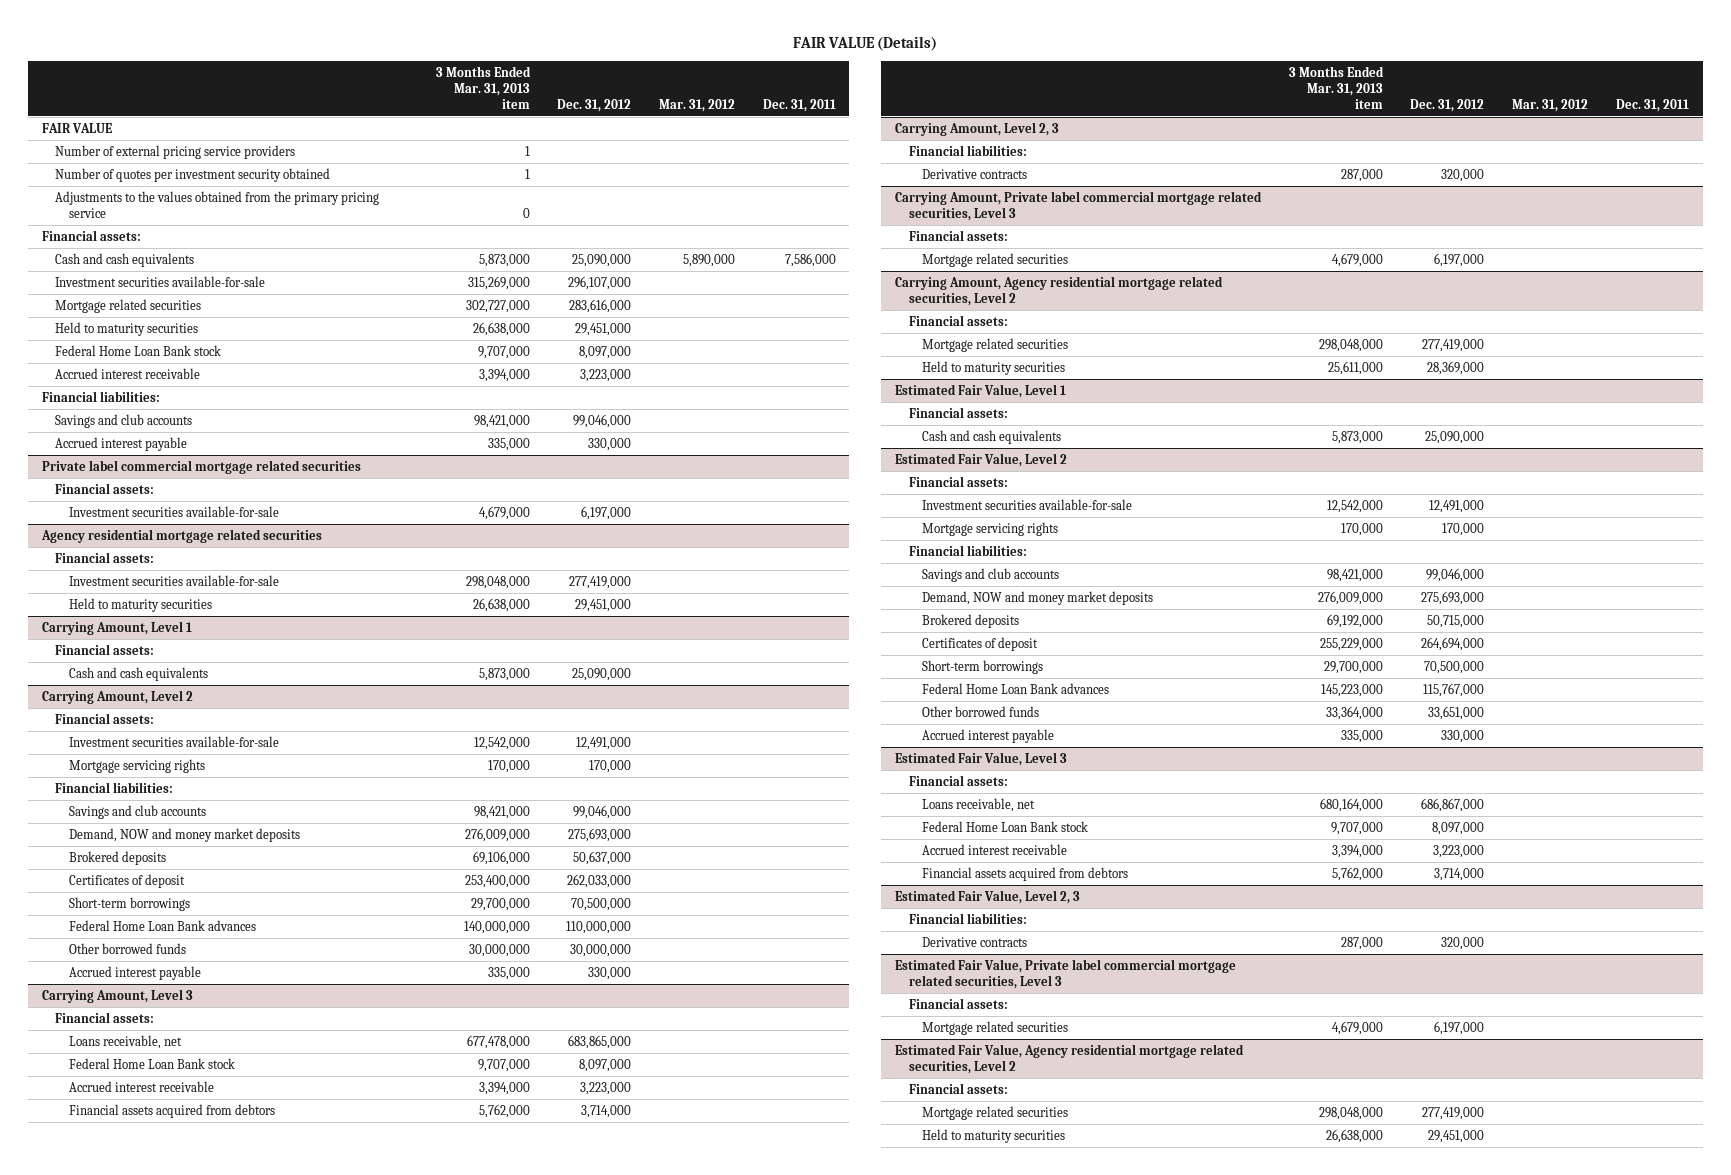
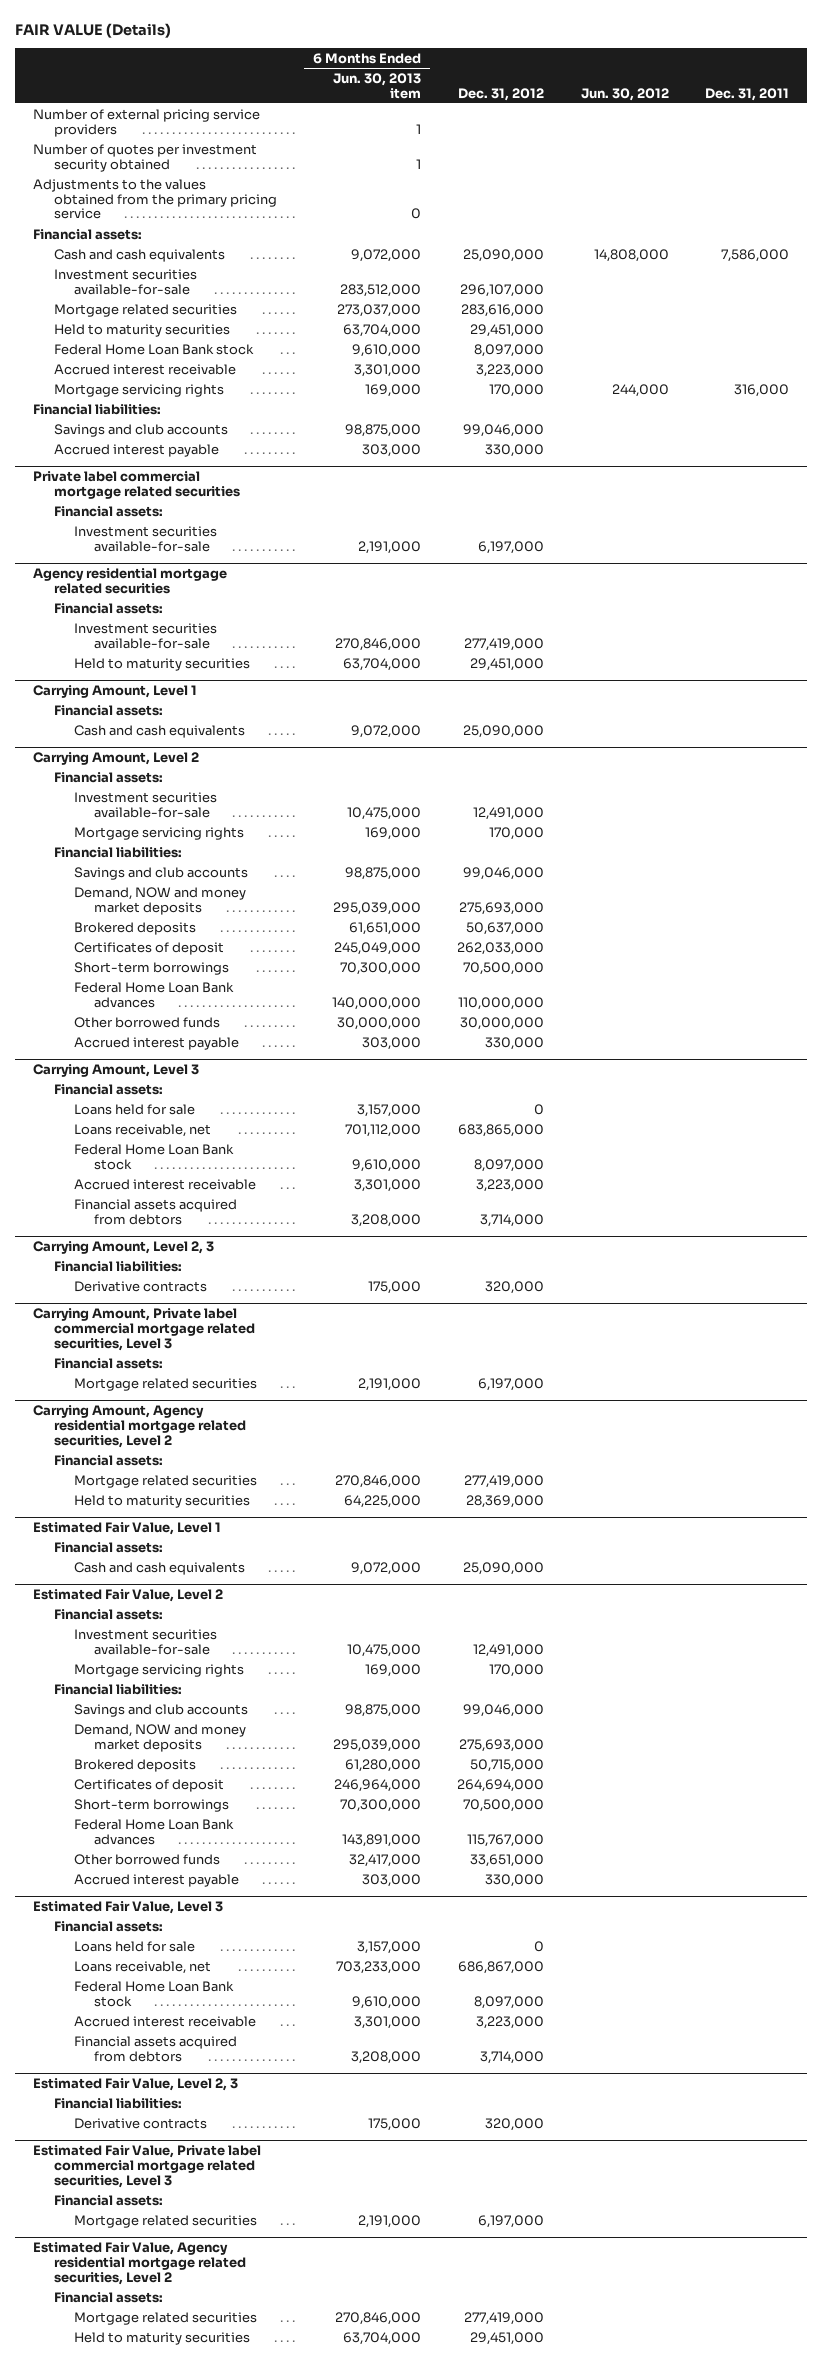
- | 3 Months Ended Mar. 31, 2013 item | Dec. 31, 2012 | Mar. 31, 2012 | Dec. 31, 2011
+ | 6 Months Ended Jun. 30, 2013 item | Dec. 31, 2012 | Jun. 30, 2012 | Dec. 31, 2011
- FAIR VALUE
+ Mortgage servicing rights | 169,000 | 170,000 | 244,000 | 316,000
@ Carrying Amount, Level 3
+ Loans held for sale | 3,157,000 | 0 | |
@ Estimated Fair Value, Level 3
+ Loans held for sale | 3,157,000 | 0 | |

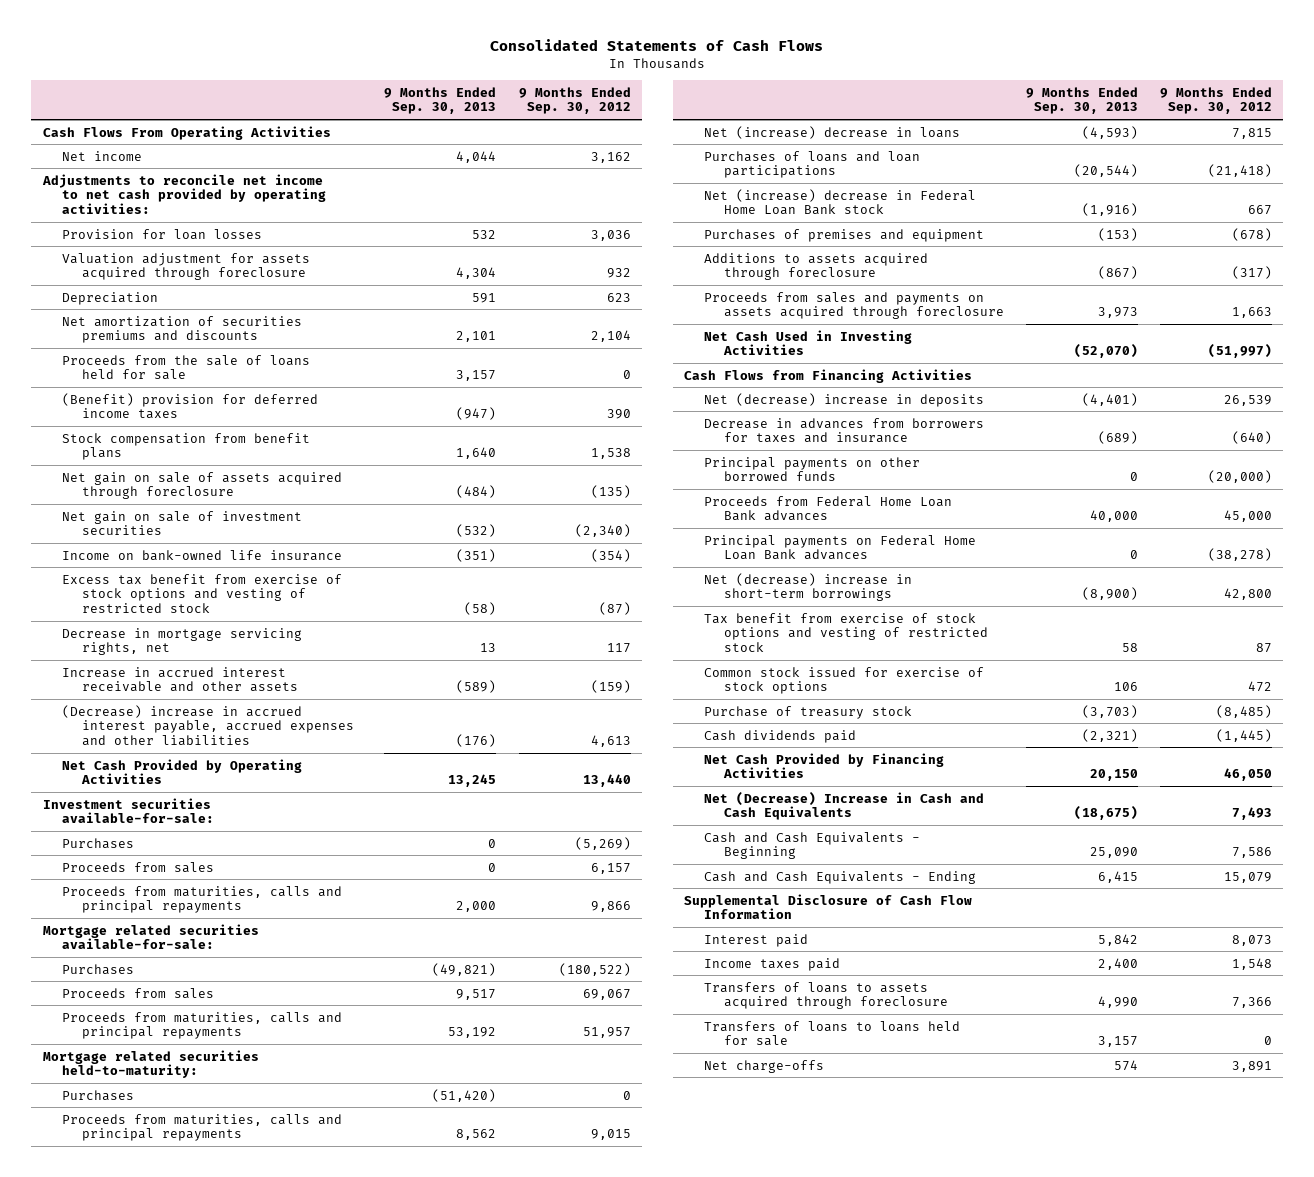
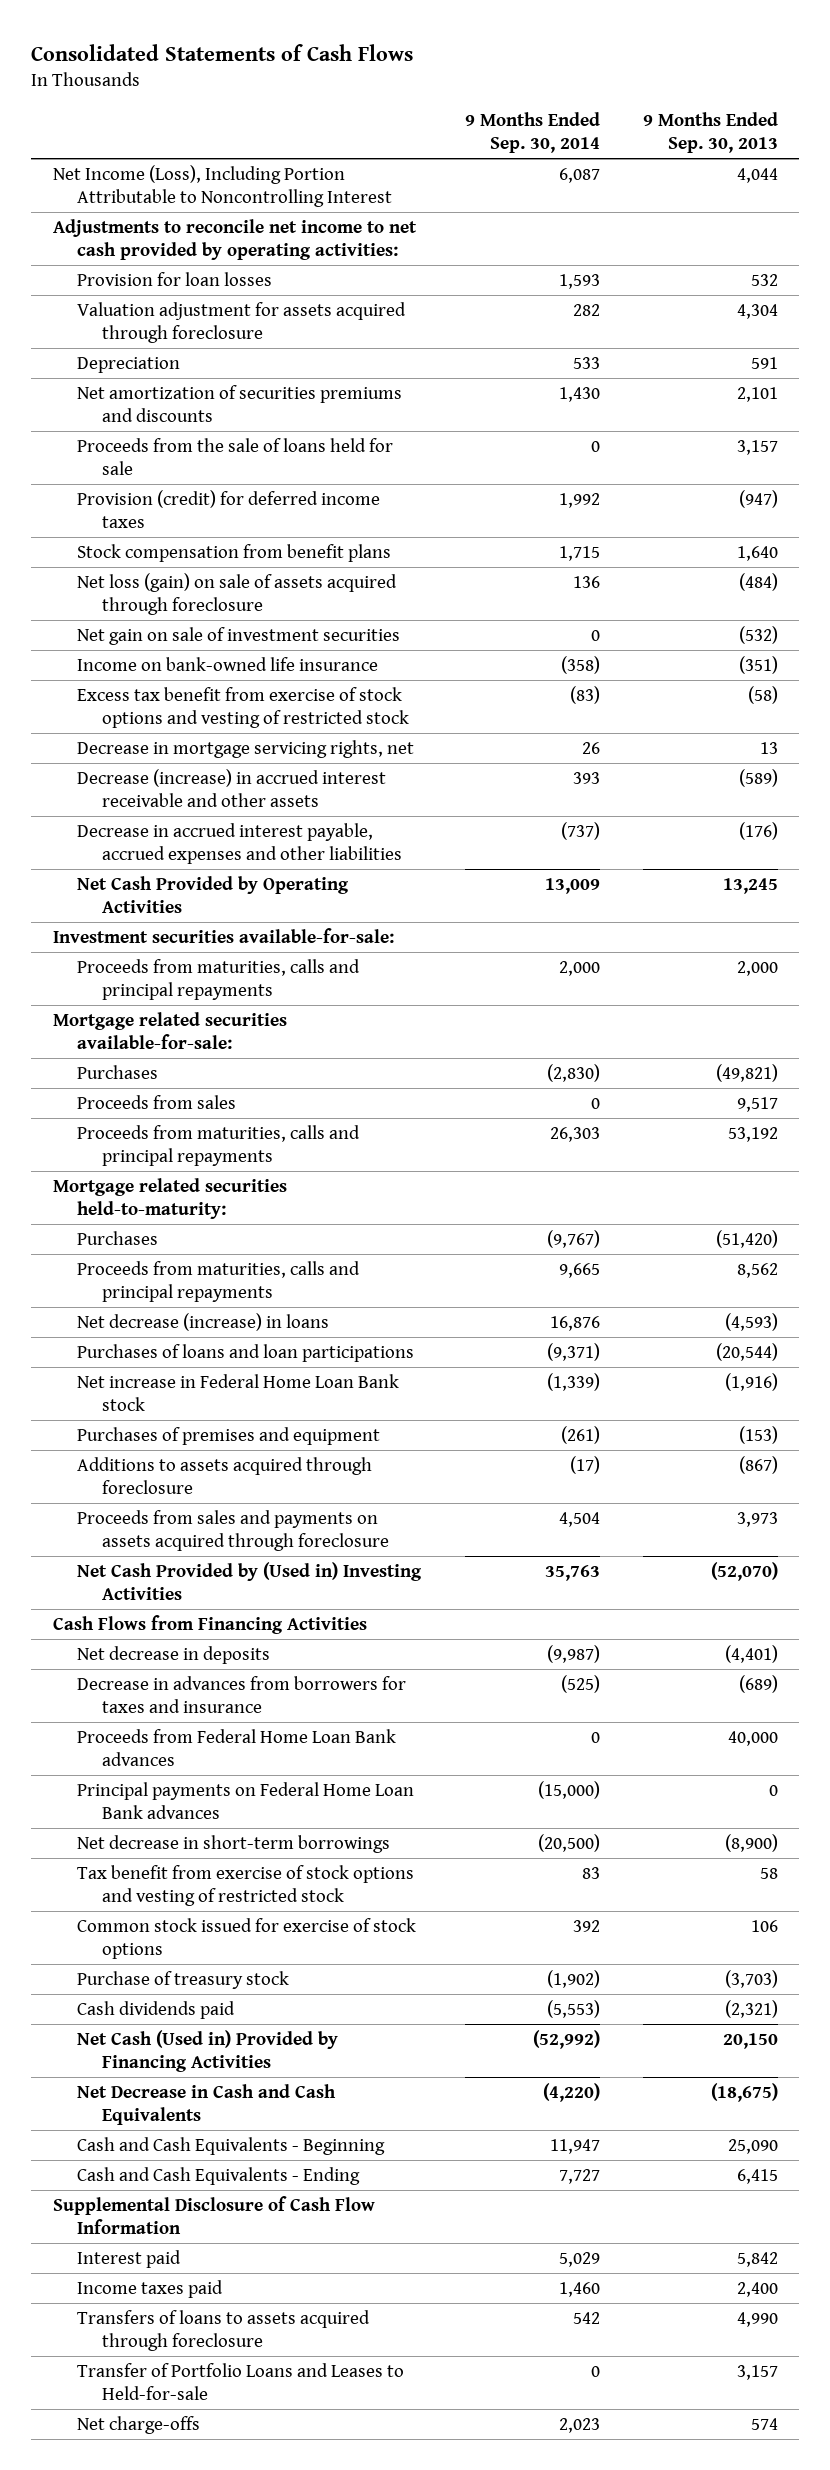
- | 9 Months Ended Sep. 30, 2013 | 9 Months Ended Sep. 30, 2012
+ | 9 Months Ended Sep. 30, 2014 | 9 Months Ended Sep. 30, 2013
- Cash Flows From Operating Activities
- Net income | 4,044 | 3,162
+ Net Income (Loss), Including Portion Attributable to Noncontrolling Interest | 6,087 | 4,044
- (Benefit) provision for deferred income taxes | (947) | 390
+ Provision (credit) for deferred income taxes | 1,992 | (947)
- Net gain on sale of assets acquired through foreclosure | (484) | (135)
+ Net loss (gain) on sale of assets acquired through foreclosure | 136 | (484)
- Increase in accrued interest receivable and other assets | (589) | (159)
- (Decrease) increase in accrued interest payable, accrued expenses and other liabilities | (176) | 4,613
+ Decrease (increase) in accrued interest receivable and other assets | 393 | (589)
+ Decrease in accrued interest payable, accrued expenses and other liabilities | (737) | (176)
- Purchases | 0 | (5,269)
- Proceeds from sales | 0 | 6,157
- Net (increase) decrease in loans | (4,593) | 7,815
+ Net decrease (increase) in loans | 16,876 | (4,593)
- Net (increase) decrease in Federal Home Loan Bank stock | (1,916) | 667
+ Net increase in Federal Home Loan Bank stock | (1,339) | (1,916)
- Net Cash Used in Investing Activities | (52,070) | (51,997)
+ Net Cash Provided by (Used in) Investing Activities | 35,763 | (52,070)
- Net (decrease) increase in deposits | (4,401) | 26,539
+ Net decrease in deposits | (9,987) | (4,401)
- Principal payments on other borrowed funds | 0 | (20,000)
- Net (decrease) increase in short-term borrowings | (8,900) | 42,800
+ Net decrease in short-term borrowings | (20,500) | (8,900)
- Net Cash Provided by Financing Activities | 20,150 | 46,050
- Net (Decrease) Increase in Cash and Cash Equivalents | (18,675) | 7,493
+ Net Cash (Used in) Provided by Financing Activities | (52,992) | 20,150
+ Net Decrease in Cash and Cash Equivalents | (4,220) | (18,675)
- Transfers of loans to loans held for sale | 3,157 | 0
+ Transfer of Portfolio Loans and Leases to Held-for-sale | 0 | 3,157

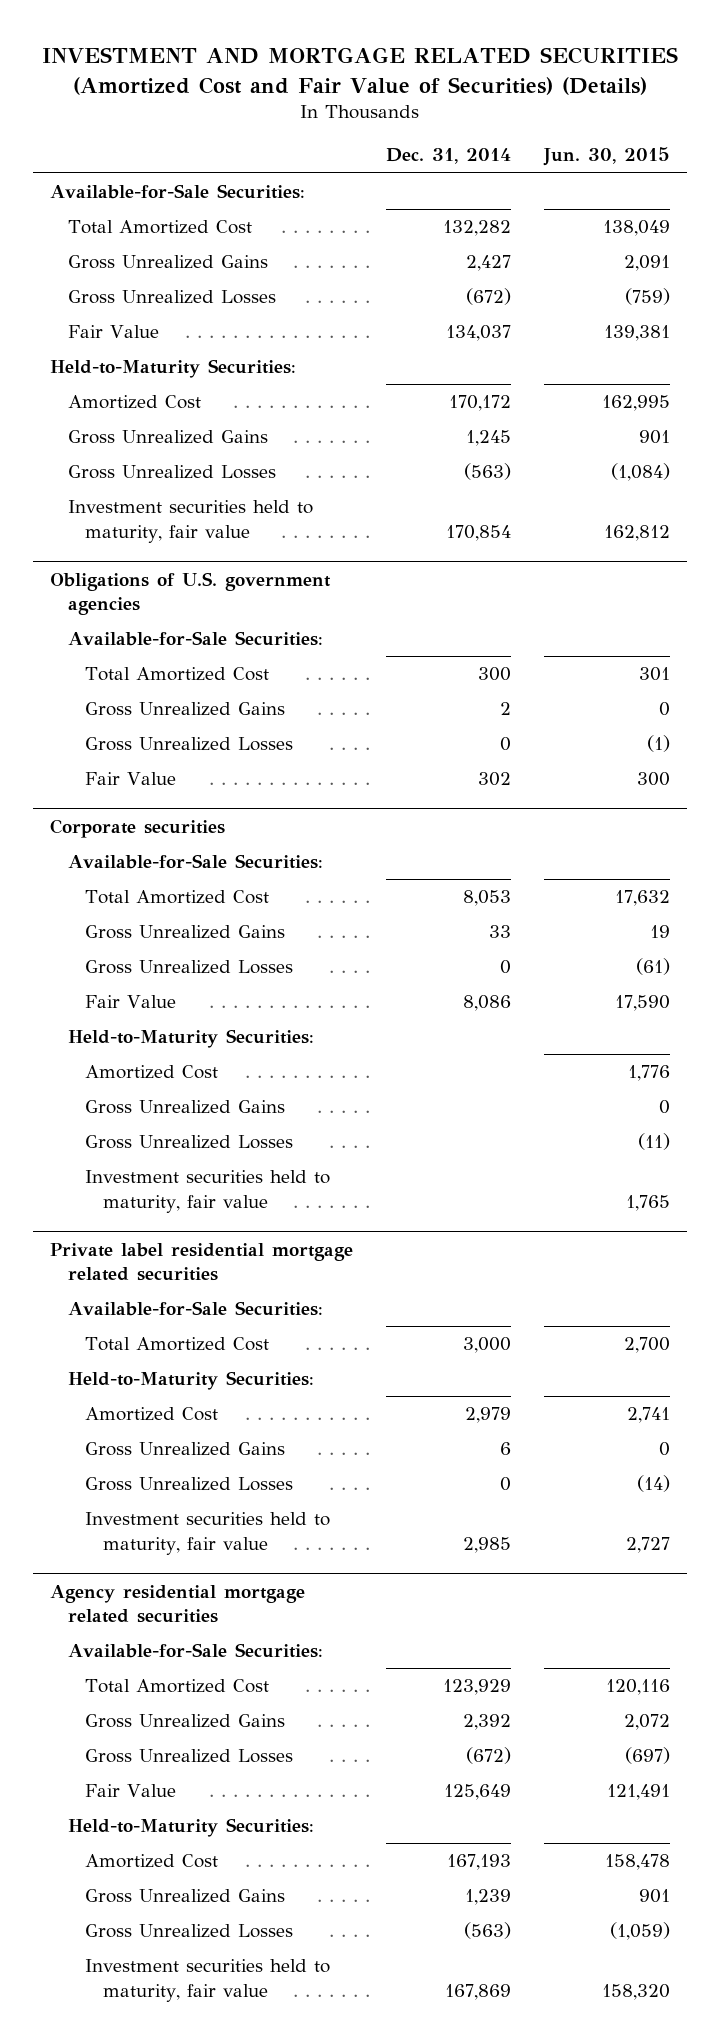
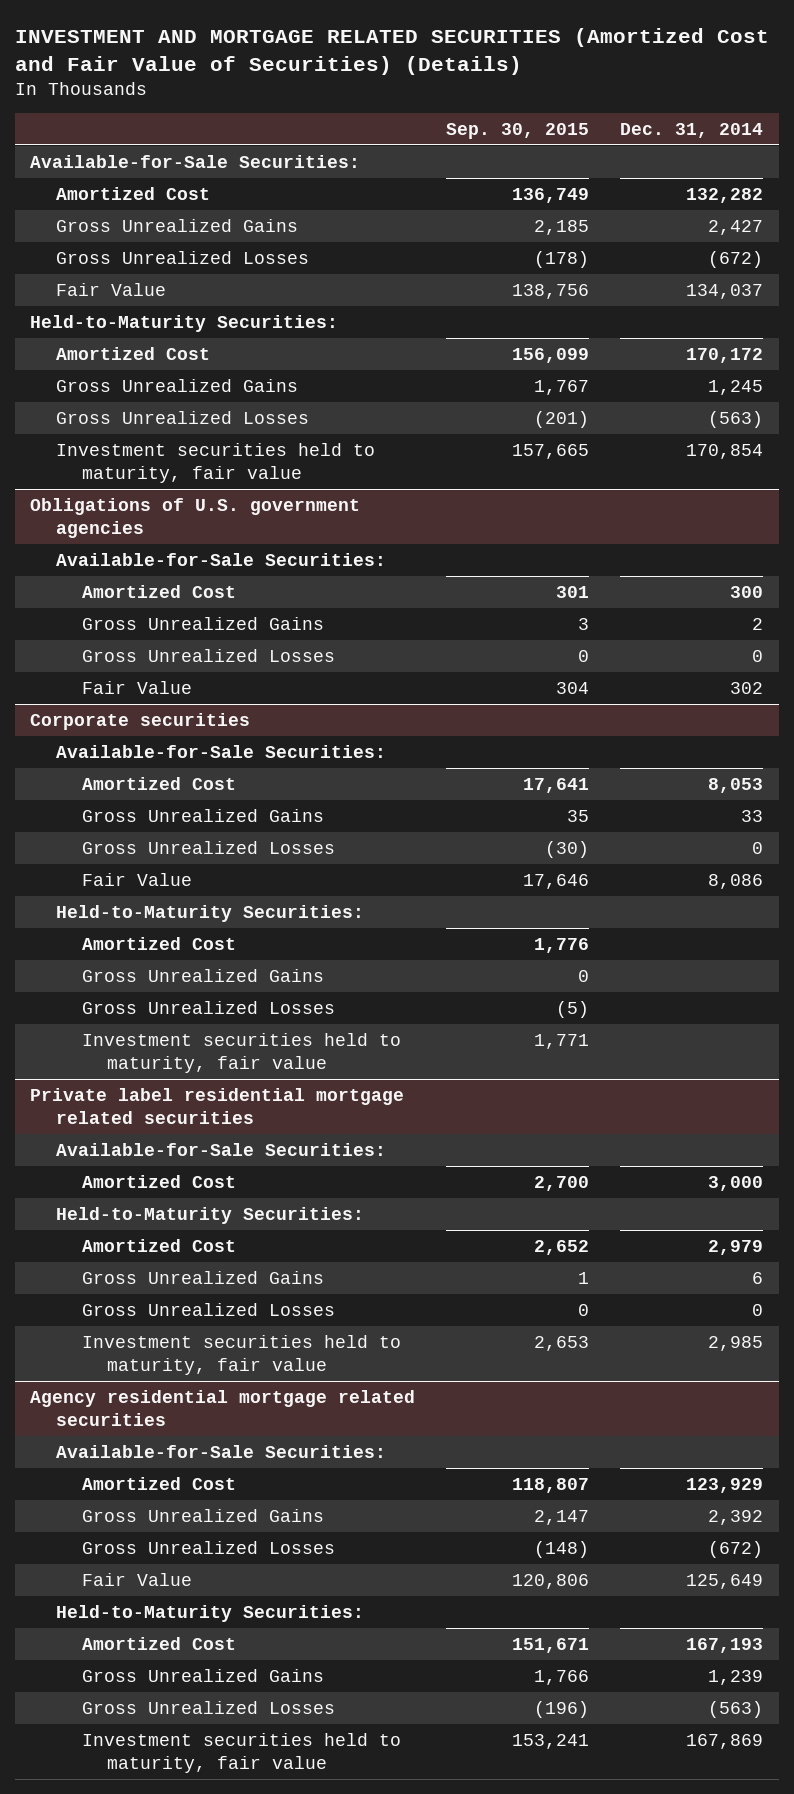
- | Dec. 31, 2014 | Jun. 30, 2015
+ | Sep. 30, 2015 | Dec. 31, 2014
- Total Amortized Cost | 132,282 | 138,049
+ Amortized Cost | 136,749 | 132,282
@ Obligations of U.S. government agencies
- Total Amortized Cost | 300 | 301
+ Amortized Cost | 301 | 300
@ Corporate securities
- Total Amortized Cost | 8,053 | 17,632
+ Amortized Cost | 17,641 | 8,053
@ Private label residential mortgage related securities
- Total Amortized Cost | 3,000 | 2,700
+ Amortized Cost | 2,700 | 3,000
@ Agency residential mortgage related securities
- Total Amortized Cost | 123,929 | 120,116
+ Amortized Cost | 118,807 | 123,929

